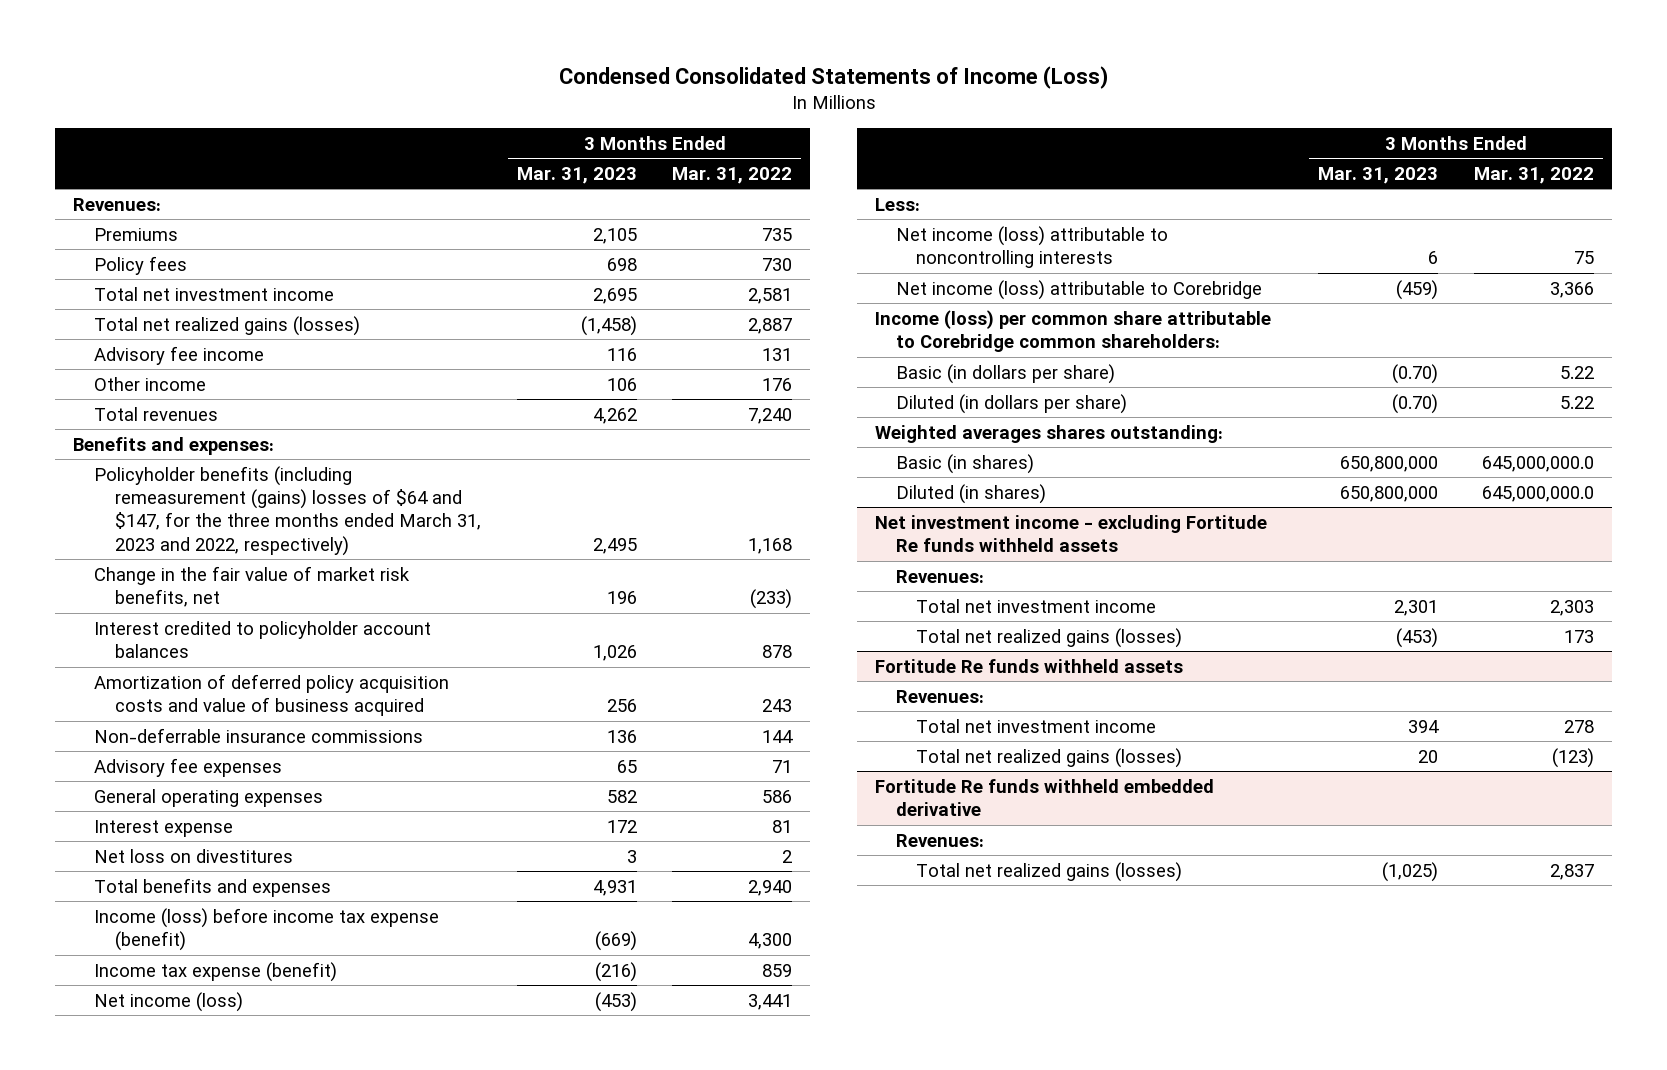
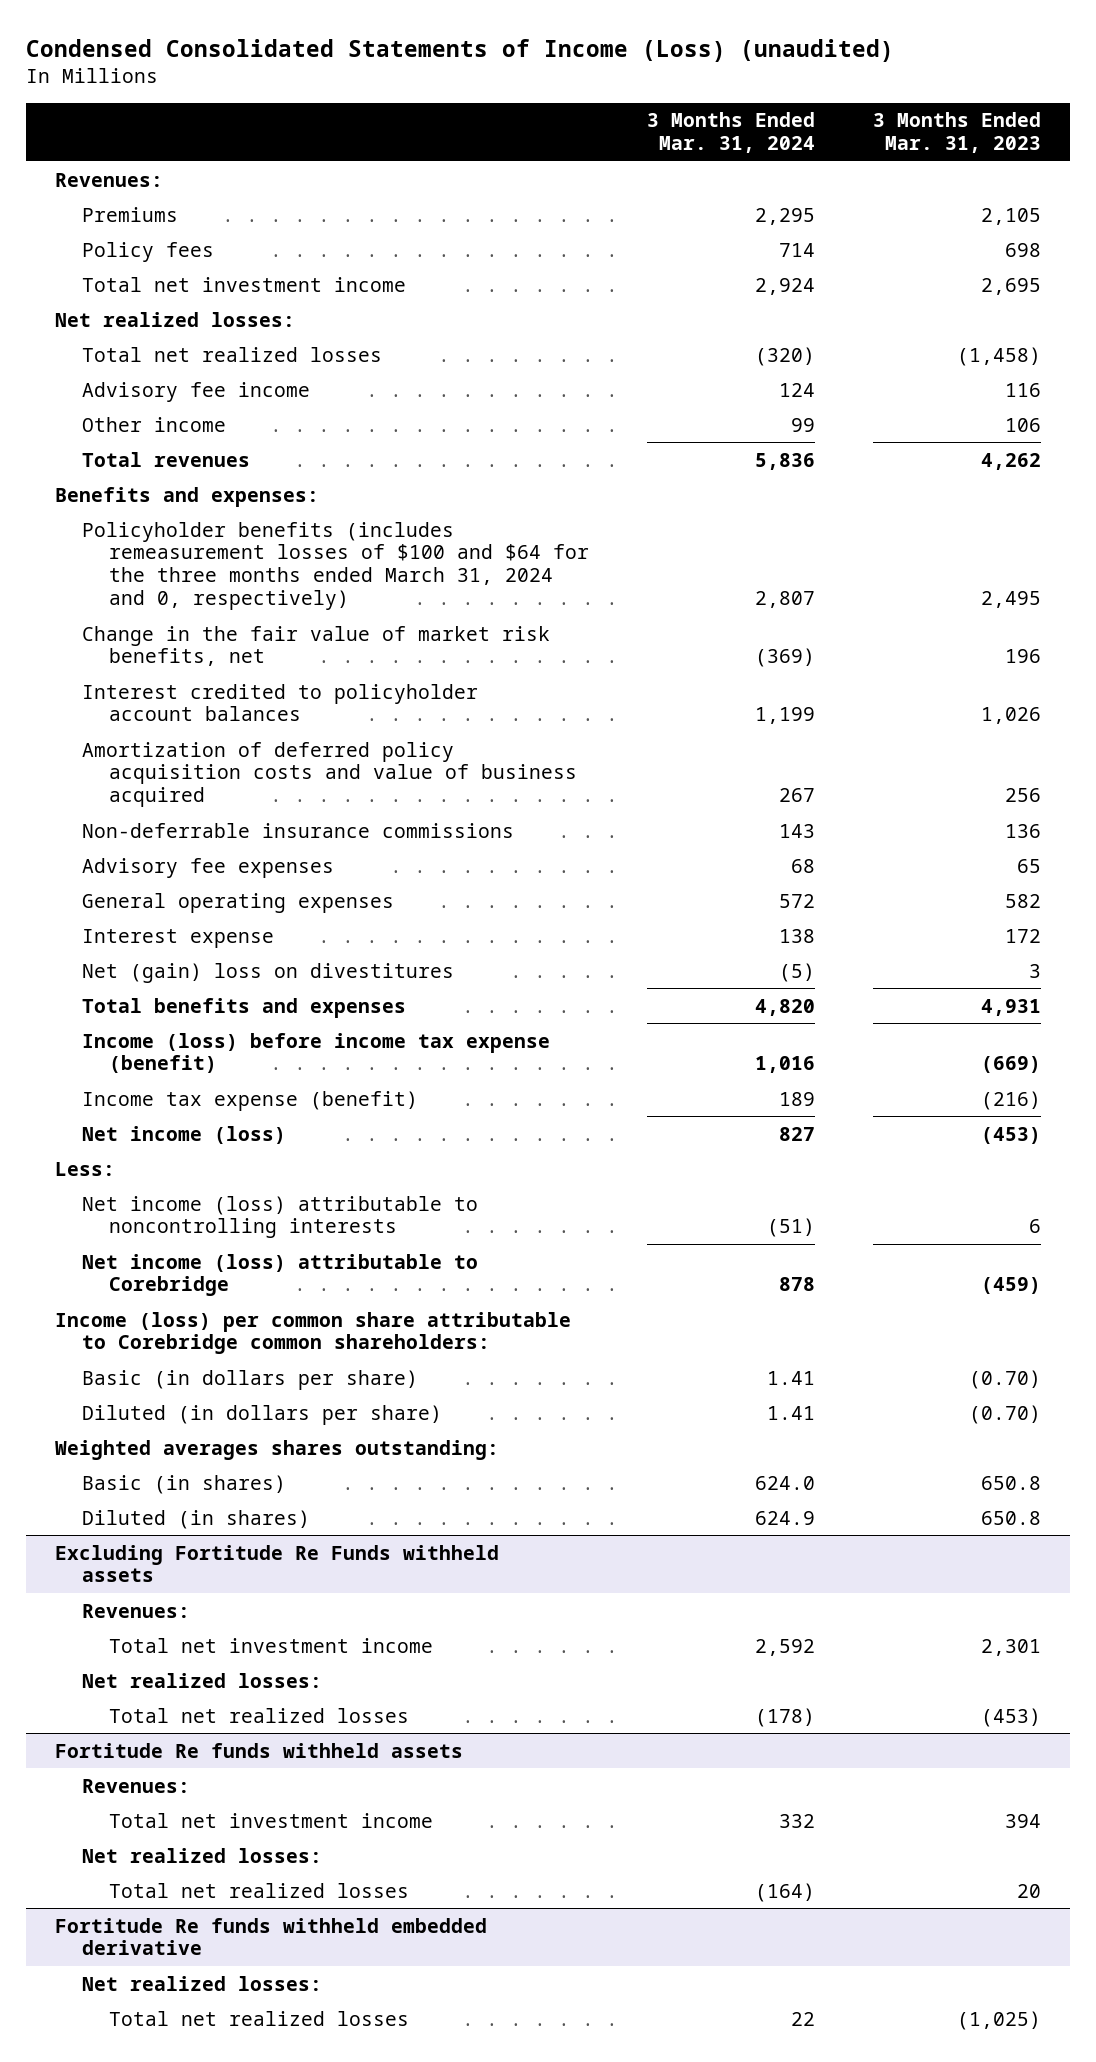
- Condensed Consolidated Statements of Income (Loss)
+ Condensed Consolidated Statements of Income (Loss) (unaudited)
- | 3 Months Ended Mar. 31, 2023 | 3 Months Ended Mar. 31, 2022
+ | 3 Months Ended Mar. 31, 2024 | 3 Months Ended Mar. 31, 2023
- Total net realized gains (losses) | (1,458) | 2,887
+ Net realized losses:
+ Total net realized losses | (320) | (1,458)
- Policyholder benefits (including remeasurement (gains) losses of $64 and $147, for the three months ended March 31, 2023 and 2022, respectively) | 2,495 | 1,168
+ Policyholder benefits (includes remeasurement losses of $100 and $64 for the three months ended March 31, 2024 and 0, respectively) | 2,807 | 2,495
- Net loss on divestitures | 3 | 2
+ Net (gain) loss on divestitures | (5) | 3
- Basic (in shares) | 650,800,000 | 645,000,000.0
- Diluted (in shares) | 650,800,000 | 645,000,000.0
- Net investment income - excluding Fortitude Re funds withheld assets
+ Basic (in shares) | 624.0 | 650.8
+ Diluted (in shares) | 624.9 | 650.8
+ Excluding Fortitude Re Funds withheld assets
- Total net realized gains (losses) | (453) | 173
+ Net realized losses:
+ Total net realized losses | (178) | (453)
@ Fortitude Re funds withheld assets
- Total net realized gains (losses) | 20 | (123)
+ Net realized losses:
+ Total net realized losses | (164) | 20
@ Fortitude Re funds withheld embedded derivative
- Revenues:
- Total net realized gains (losses) | (1,025) | 2,837
+ Net realized losses:
+ Total net realized losses | 22 | (1,025)

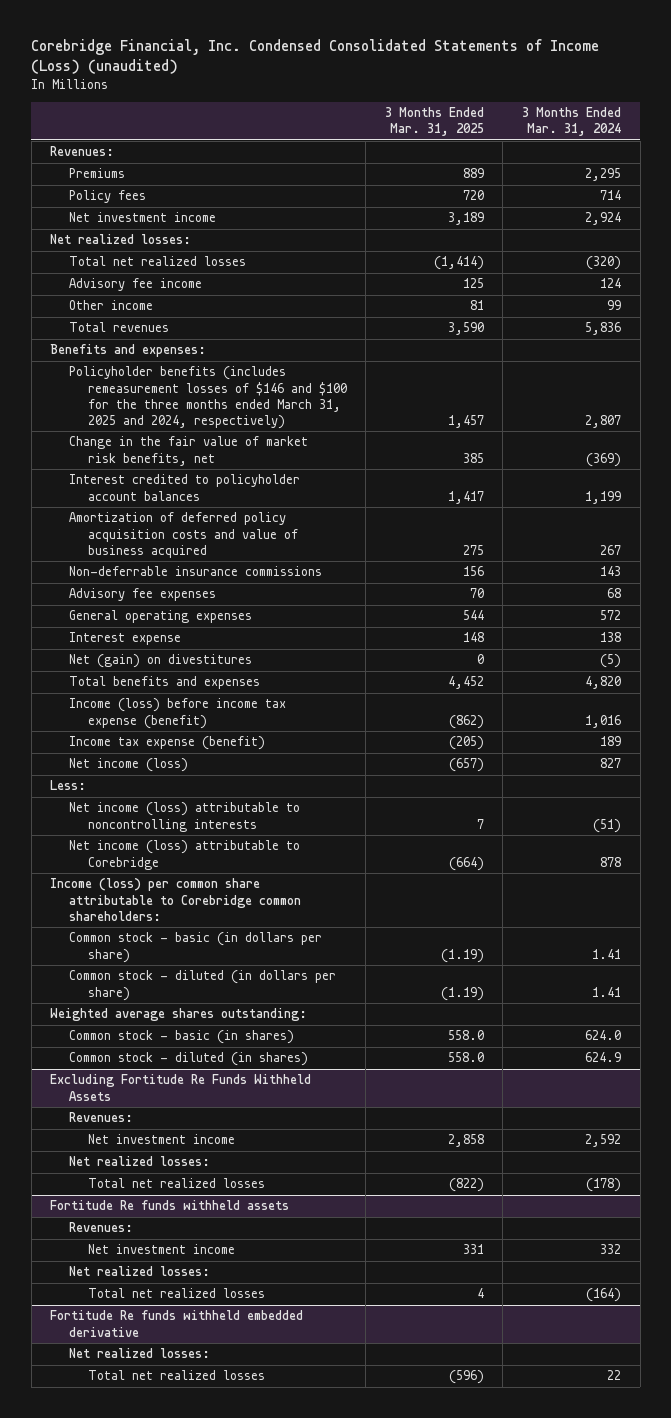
- Condensed Consolidated Statements of Income (Loss) (unaudited)
+ Corebridge Financial, Inc. Condensed Consolidated Statements of Income (Loss) (unaudited)
- | 3 Months Ended Mar. 31, 2024 | 3 Months Ended Mar. 31, 2023
+ | 3 Months Ended Mar. 31, 2025 | 3 Months Ended Mar. 31, 2024
- Total net investment income | 2,924 | 2,695
+ Net investment income | 3,189 | 2,924
- Policyholder benefits (includes remeasurement losses of $100 and $64 for the three months ended March 31, 2024 and 0, respectively) | 2,807 | 2,495
+ Policyholder benefits (includes remeasurement losses of $146 and $100 for the three months ended March 31, 2025 and 2024, respectively) | 1,457 | 2,807
- Net (gain) loss on divestitures | (5) | 3
+ Net (gain) on divestitures | 0 | (5)
- Basic (in dollars per share) | 1.41 | (0.70)
- Diluted (in dollars per share) | 1.41 | (0.70)
- Weighted averages shares outstanding:
- Basic (in shares) | 624.0 | 650.8
- Diluted (in shares) | 624.9 | 650.8
- Excluding Fortitude Re Funds withheld assets
+ Common stock - basic (in dollars per share) | (1.19) | 1.41
+ Common stock - diluted (in dollars per share) | (1.19) | 1.41
+ Weighted average shares outstanding:
+ Common stock - basic (in shares) | 558.0 | 624.0
+ Common stock - diluted (in shares) | 558.0 | 624.9
+ Excluding Fortitude Re Funds Withheld Assets
- Total net investment income | 2,592 | 2,301
+ Net investment income | 2,858 | 2,592
@ Fortitude Re funds withheld assets
- Total net investment income | 332 | 394
+ Net investment income | 331 | 332

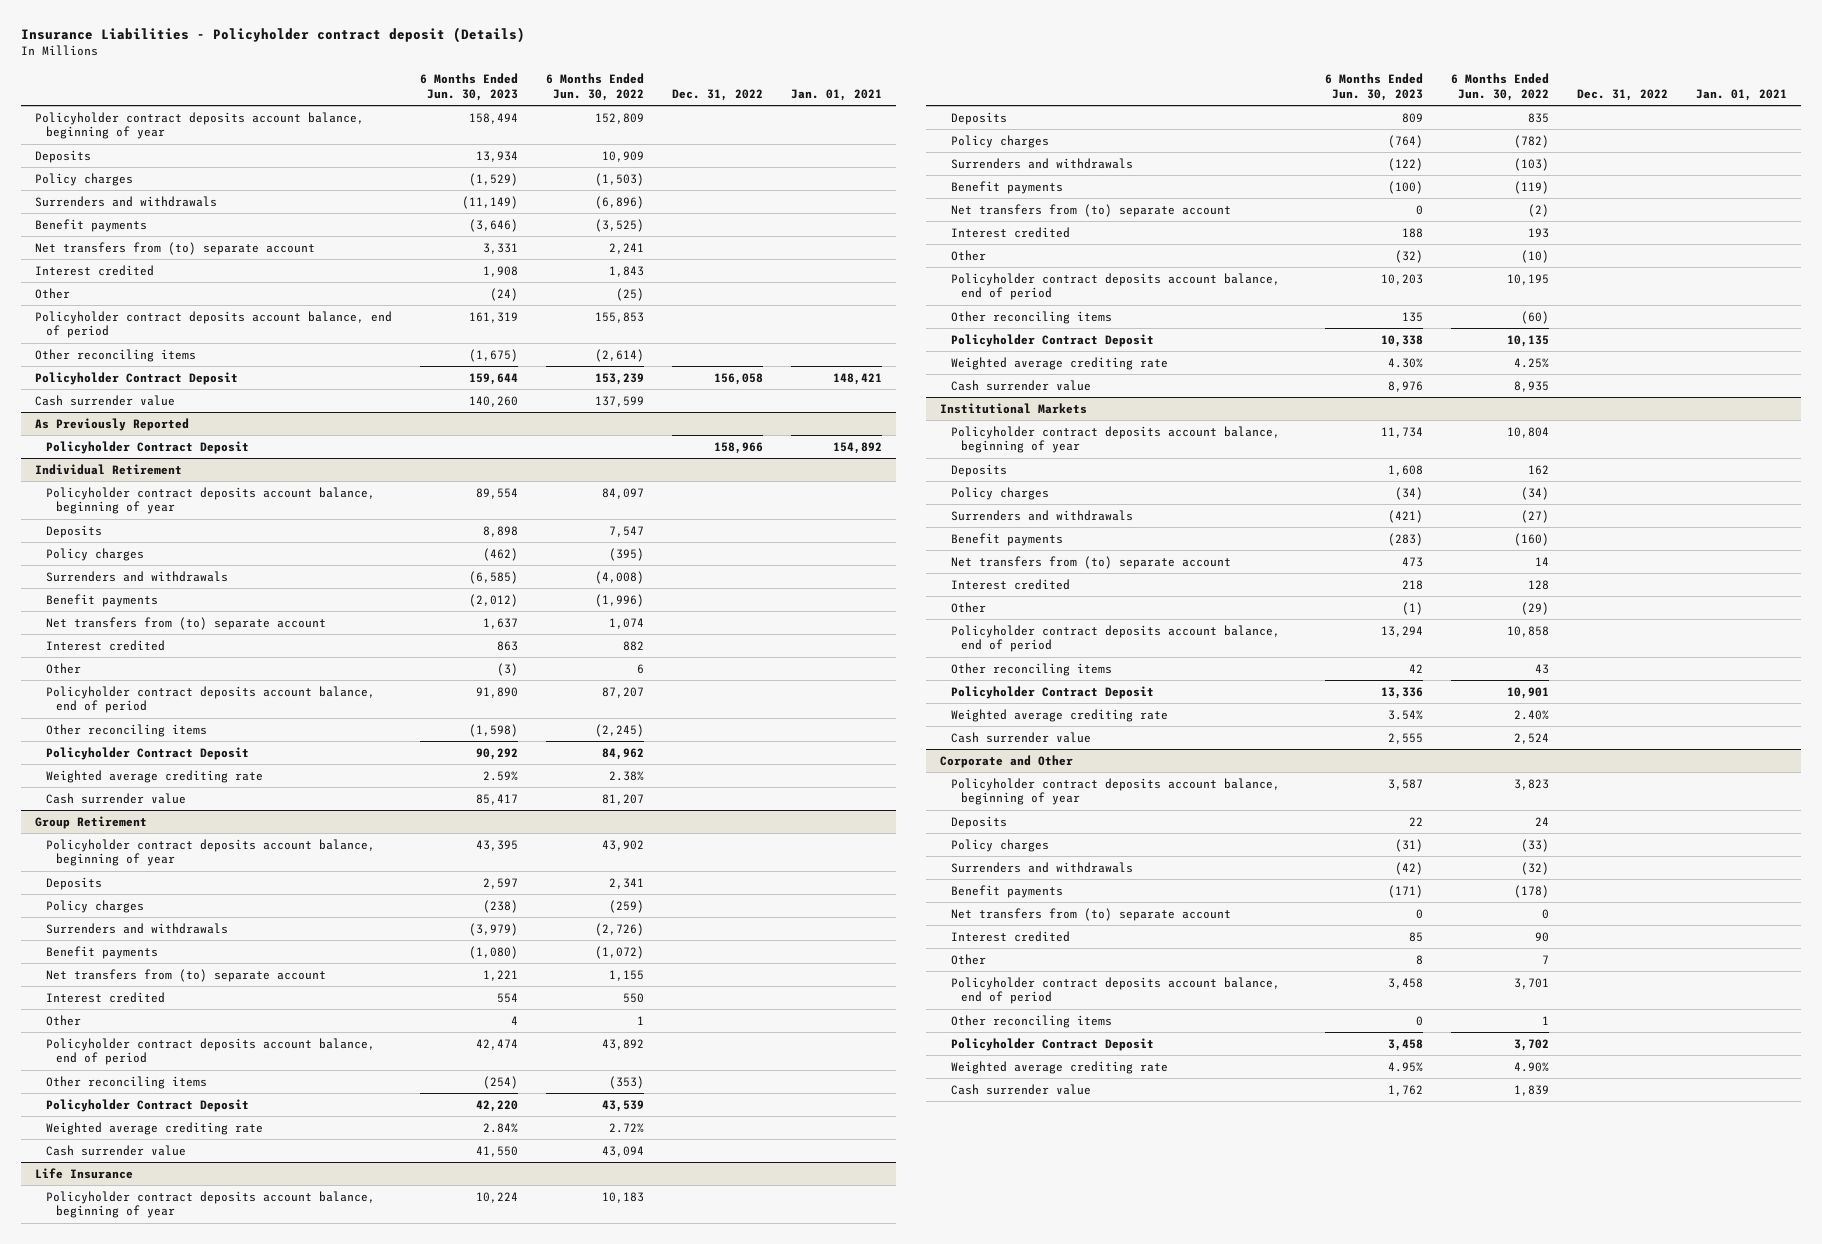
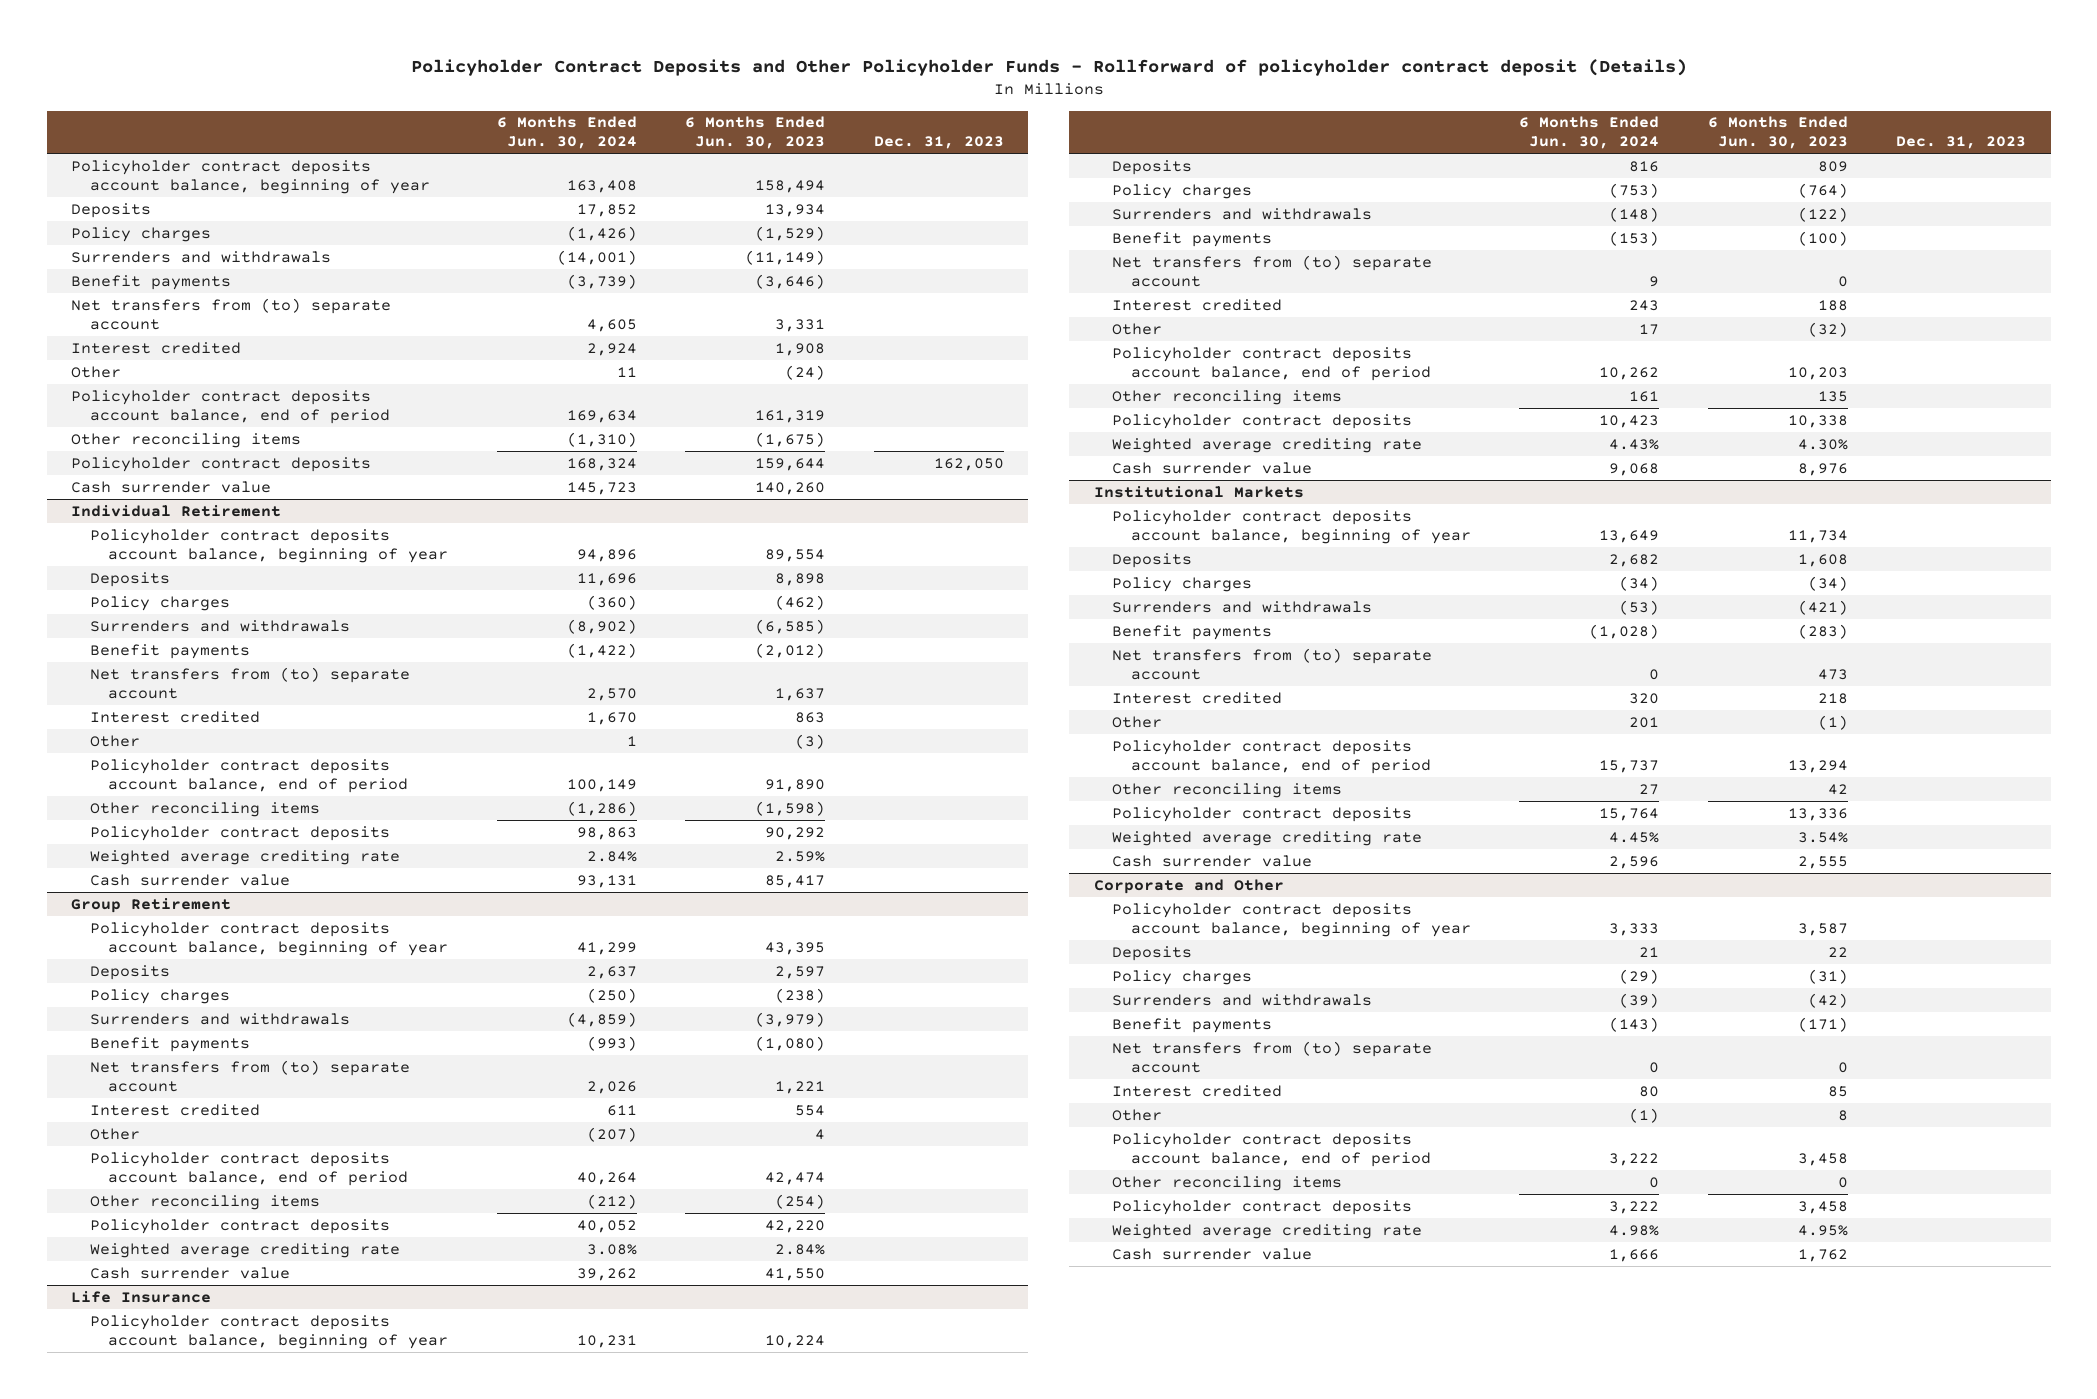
- Insurance Liabilities - Policyholder contract deposit (Details)
+ Policyholder Contract Deposits and Other Policyholder Funds - Rollforward of policyholder contract deposit (Details)
- | 6 Months Ended Jun. 30, 2023 | 6 Months Ended Jun. 30, 2022 | Dec. 31, 2022 | Jan. 01, 2021
+ | 6 Months Ended Jun. 30, 2024 | 6 Months Ended Jun. 30, 2023 | Dec. 31, 2023
- Policyholder Contract Deposit | 159,644 | 153,239 | 156,058 | 148,421
+ Policyholder contract deposits | 168,324 | 159,644 | 162,050
- As Previously Reported
- Policyholder Contract Deposit | | | 158,966 | 154,892
@ Individual Retirement
- Policyholder Contract Deposit | 90,292 | 84,962 | |
+ Policyholder contract deposits | 98,863 | 90,292 |
@ Group Retirement
- Policyholder Contract Deposit | 42,220 | 43,539 | |
+ Policyholder contract deposits | 40,052 | 42,220 |
@ Life Insurance
- Policyholder Contract Deposit | 10,338 | 10,135 | |
+ Policyholder contract deposits | 10,423 | 10,338 |
@ Institutional Markets
- Policyholder Contract Deposit | 13,336 | 10,901 | |
+ Policyholder contract deposits | 15,764 | 13,336 |
@ Corporate and Other
- Policyholder Contract Deposit | 3,458 | 3,702 | |
+ Policyholder contract deposits | 3,222 | 3,458 |

